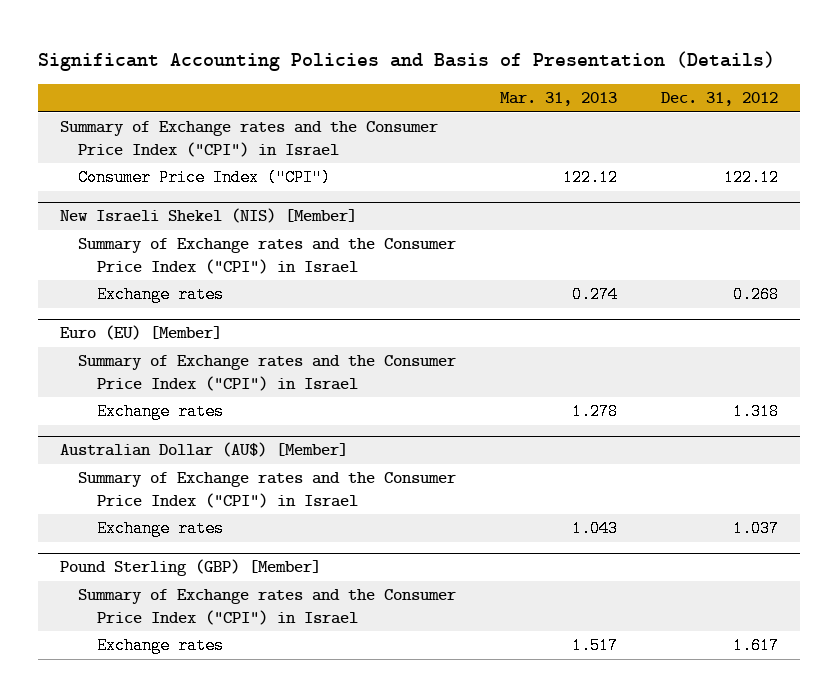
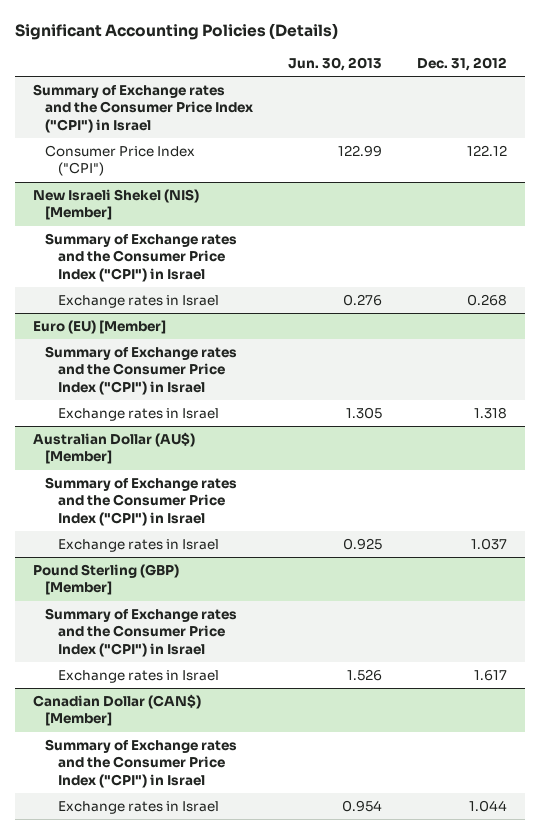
- Significant Accounting Policies and Basis of Presentation (Details)
+ Significant Accounting Policies (Details)
- | Mar. 31, 2013 | Dec. 31, 2012
+ | Jun. 30, 2013 | Dec. 31, 2012
@ New Israeli Shekel (NIS) [Member]
- Exchange rates | 0.274 | 0.268
+ Exchange rates in Israel | 0.276 | 0.268
@ Euro (EU) [Member]
- Exchange rates | 1.278 | 1.318
+ Exchange rates in Israel | 1.305 | 1.318
@ Australian Dollar (AU$) [Member]
- Exchange rates | 1.043 | 1.037
+ Exchange rates in Israel | 0.925 | 1.037
@ Pound Sterling (GBP) [Member]
- Exchange rates | 1.517 | 1.617
+ Exchange rates in Israel | 1.526 | 1.617
+ Canadian Dollar (CAN$) [Member]
+ Summary of Exchange rates and the Consumer Price Index ("CPI") in Israel
+ Exchange rates in Israel | 0.954 | 1.044

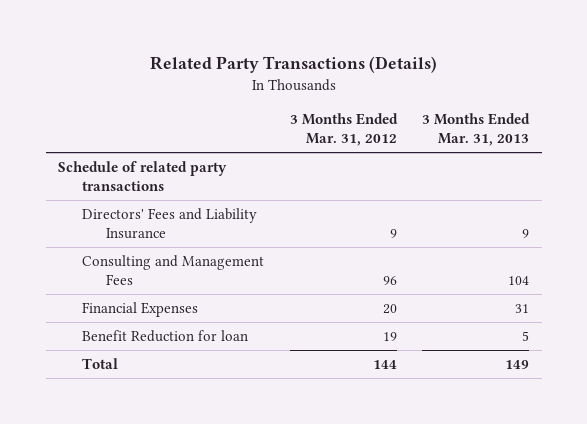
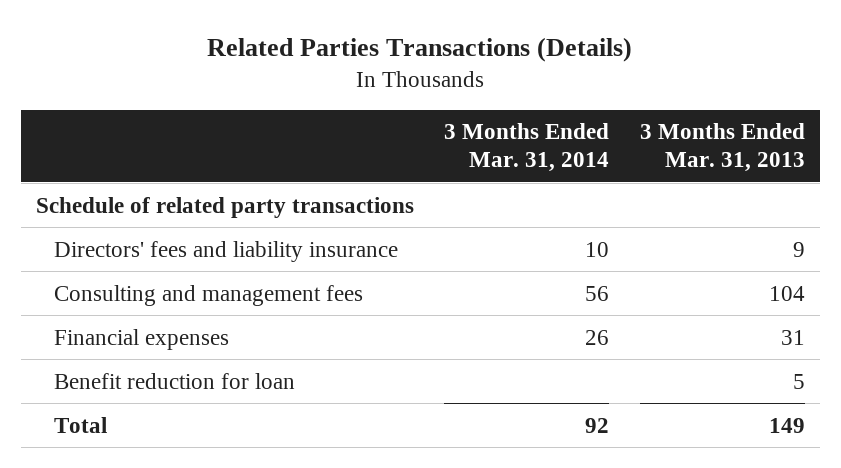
- Related Party Transactions (Details)
+ Related Parties Transactions (Details)
- | 3 Months Ended Mar. 31, 2012 | 3 Months Ended Mar. 31, 2013
+ | 3 Months Ended Mar. 31, 2014 | 3 Months Ended Mar. 31, 2013
- Directors' Fees and Liability Insurance | 9 | 9
- Consulting and Management Fees | 96 | 104
- Financial Expenses | 20 | 31
- Benefit Reduction for loan | 19 | 5
+ Directors' fees and liability insurance | 10 | 9
+ Consulting and management fees | 56 | 104
+ Financial expenses | 26 | 31
+ Benefit reduction for loan | | 5

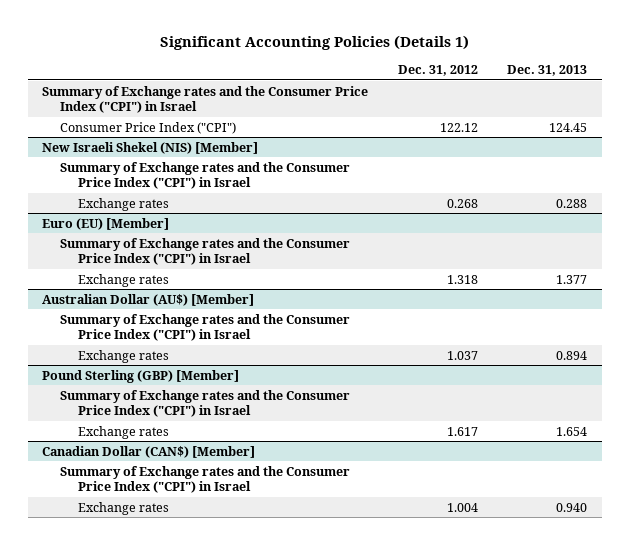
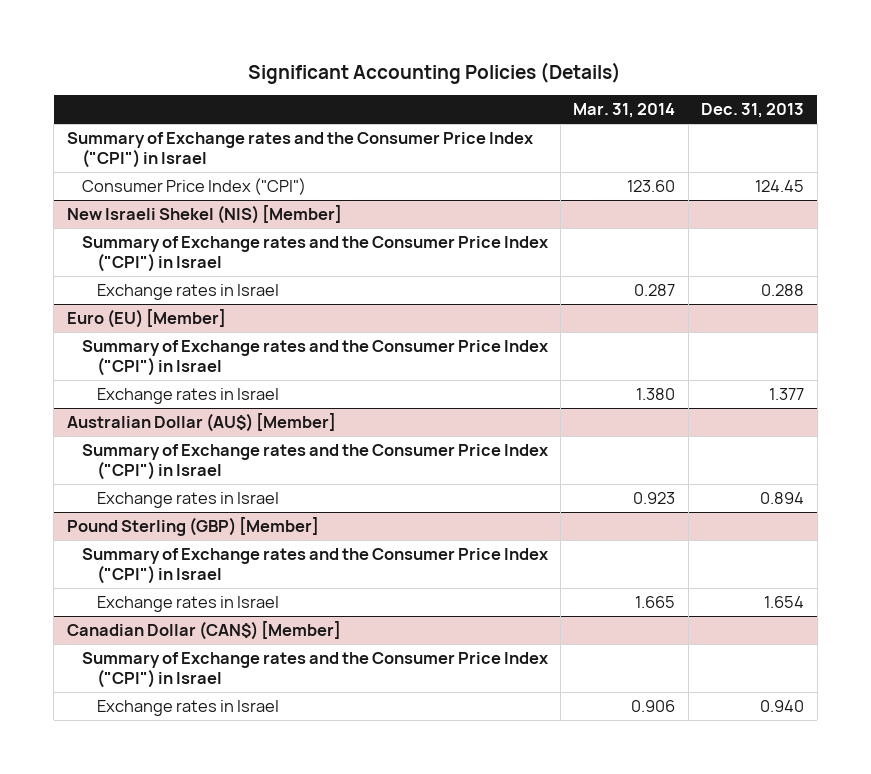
- Significant Accounting Policies (Details 1)
+ Significant Accounting Policies (Details)
- | Dec. 31, 2012 | Dec. 31, 2013
+ | Mar. 31, 2014 | Dec. 31, 2013
@ New Israeli Shekel (NIS) [Member]
- Exchange rates | 0.268 | 0.288
+ Exchange rates in Israel | 0.287 | 0.288
@ Euro (EU) [Member]
- Exchange rates | 1.318 | 1.377
+ Exchange rates in Israel | 1.380 | 1.377
@ Australian Dollar (AU$) [Member]
- Exchange rates | 1.037 | 0.894
+ Exchange rates in Israel | 0.923 | 0.894
@ Pound Sterling (GBP) [Member]
- Exchange rates | 1.617 | 1.654
+ Exchange rates in Israel | 1.665 | 1.654
@ Canadian Dollar (CAN$) [Member]
- Exchange rates | 1.004 | 0.940
+ Exchange rates in Israel | 0.906 | 0.940

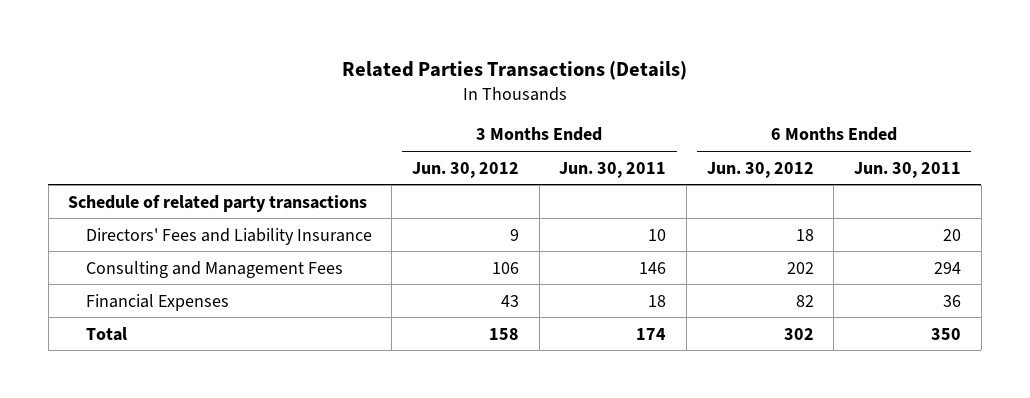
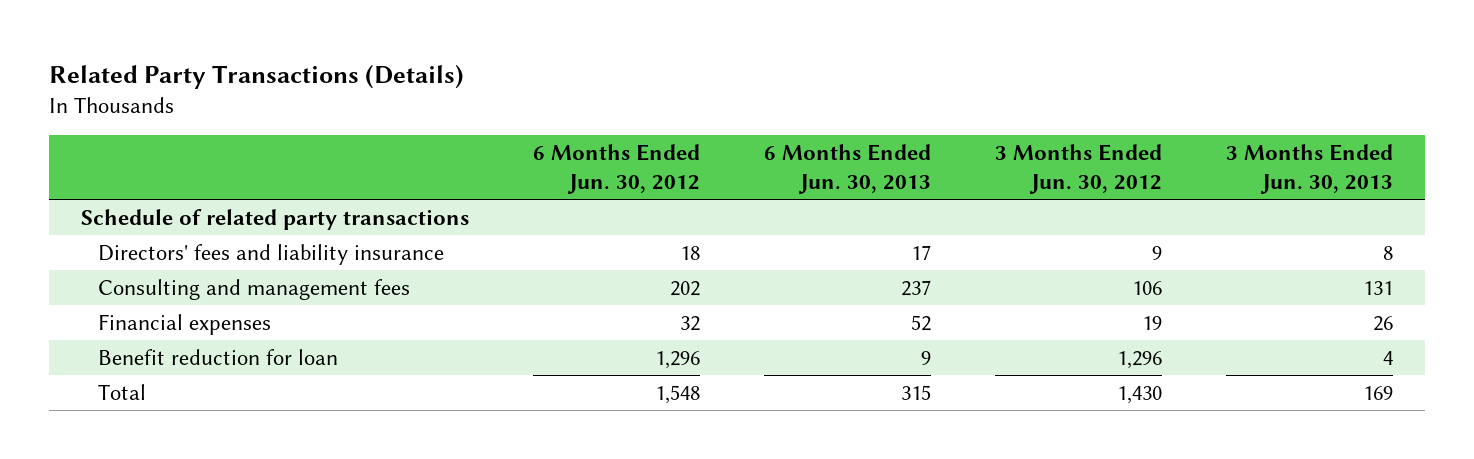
- Related Parties Transactions (Details)
+ Related Party Transactions (Details)
- | 3 Months Ended Jun. 30, 2012 | 3 Months Ended Jun. 30, 2011 | 6 Months Ended Jun. 30, 2012 | 6 Months Ended Jun. 30, 2011
+ | 6 Months Ended Jun. 30, 2012 | 6 Months Ended Jun. 30, 2013 | 3 Months Ended Jun. 30, 2012 | 3 Months Ended Jun. 30, 2013
- Directors' Fees and Liability Insurance | 9 | 10 | 18 | 20
- Consulting and Management Fees | 106 | 146 | 202 | 294
- Financial Expenses | 43 | 18 | 82 | 36
- Total | 158 | 174 | 302 | 350
+ Directors' fees and liability insurance | 18 | 17 | 9 | 8
+ Consulting and management fees | 202 | 237 | 106 | 131
+ Financial expenses | 32 | 52 | 19 | 26
+ Benefit reduction for loan | 1,296 | 9 | 1,296 | 4
+ Total | 1,548 | 315 | 1,430 | 169

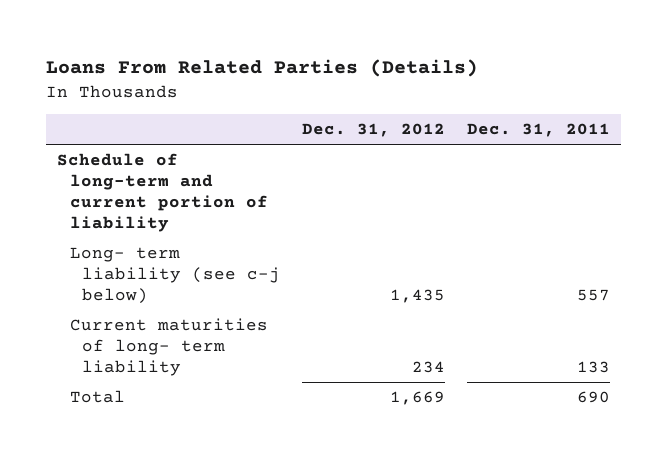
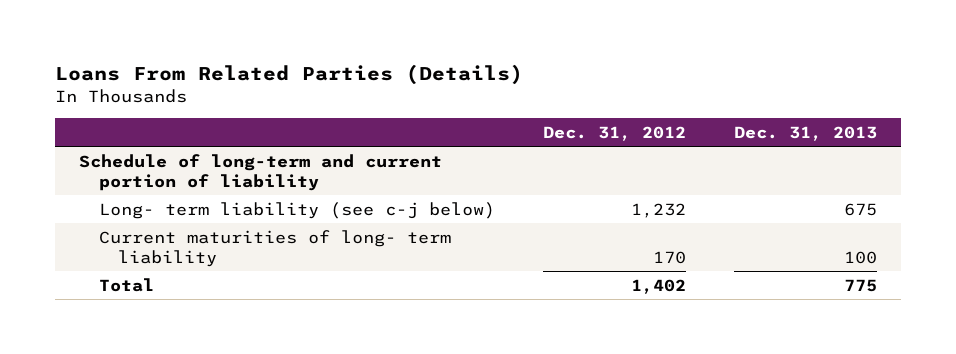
- | Dec. 31, 2012 | Dec. 31, 2011
+ | Dec. 31, 2012 | Dec. 31, 2013
- Long- term liability (see c-j below) | 1,435 | 557
- Current maturities of long- term liability | 234 | 133
- Total | 1,669 | 690
+ Long- term liability (see c-j below) | 1,232 | 675
+ Current maturities of long- term liability | 170 | 100
+ Total | 1,402 | 775

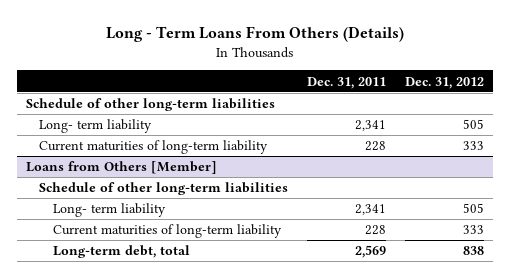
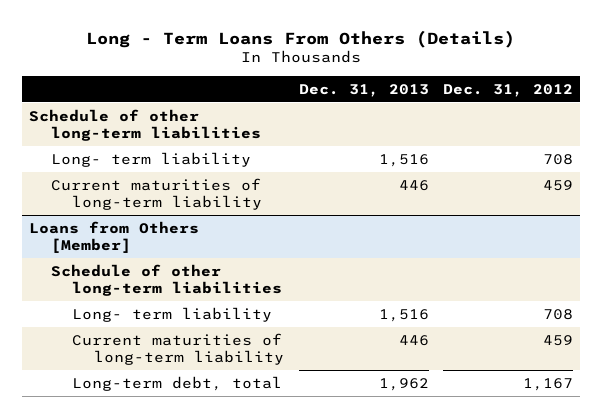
- | Dec. 31, 2011 | Dec. 31, 2012
+ | Dec. 31, 2013 | Dec. 31, 2012
- Long- term liability | 2,341 | 505
- Current maturities of long-term liability | 228 | 333
+ Long- term liability | 1,516 | 708
+ Current maturities of long-term liability | 446 | 459
@ Loans from Others [Member]
- Long- term liability | 2,341 | 505
- Current maturities of long-term liability | 228 | 333
- Long-term debt, total | 2,569 | 838
+ Long- term liability | 1,516 | 708
+ Current maturities of long-term liability | 446 | 459
+ Long-term debt, total | 1,962 | 1,167

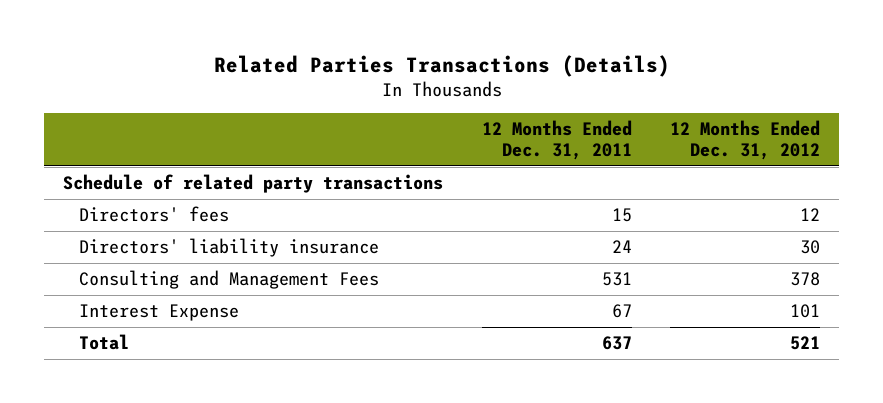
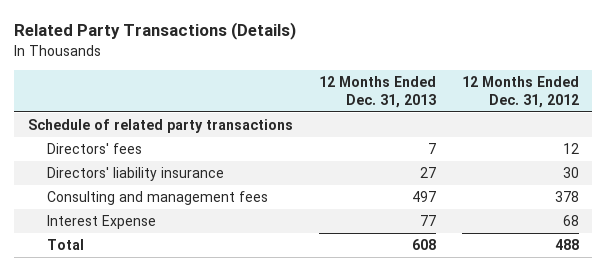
- Related Parties Transactions (Details)
+ Related Party Transactions (Details)
- | 12 Months Ended Dec. 31, 2011 | 12 Months Ended Dec. 31, 2012
+ | 12 Months Ended Dec. 31, 2013 | 12 Months Ended Dec. 31, 2012
- Consulting and Management Fees | 531 | 378
- Interest Expense | 67 | 101
- Total | 637 | 521
+ Consulting and management fees | 497 | 378
+ Interest Expense | 77 | 68
+ Total | 608 | 488

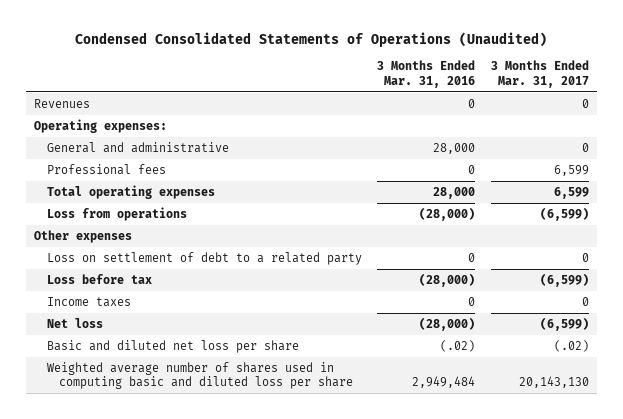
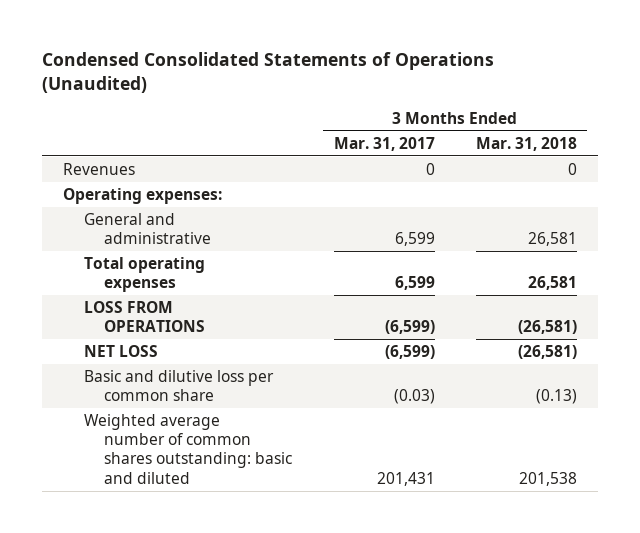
- | 3 Months Ended Mar. 31, 2016 | 3 Months Ended Mar. 31, 2017
+ | 3 Months Ended Mar. 31, 2017 | 3 Months Ended Mar. 31, 2018
- General and administrative | 28,000 | 0
- Professional fees | 0 | 6,599
+ General and administrative | 6,599 | 26,581
- Loss from operations | (28,000) | (6,599)
- Other expenses
- Loss on settlement of debt to a related party | 0 | 0
- Loss before tax | (28,000) | (6,599)
- Income taxes | 0 | 0
- Net loss | (28,000) | (6,599)
- Basic and diluted net loss per share | (.02) | (.02)
- Weighted average number of shares used in computing basic and diluted loss per share | 2,949,484 | 20,143,130
+ LOSS FROM OPERATIONS | (6,599) | (26,581)
+ NET LOSS | (6,599) | (26,581)
+ Basic and dilutive loss per common share | (0.03) | (0.13)
+ Weighted average number of common shares outstanding: basic and diluted | 201,431 | 201,538

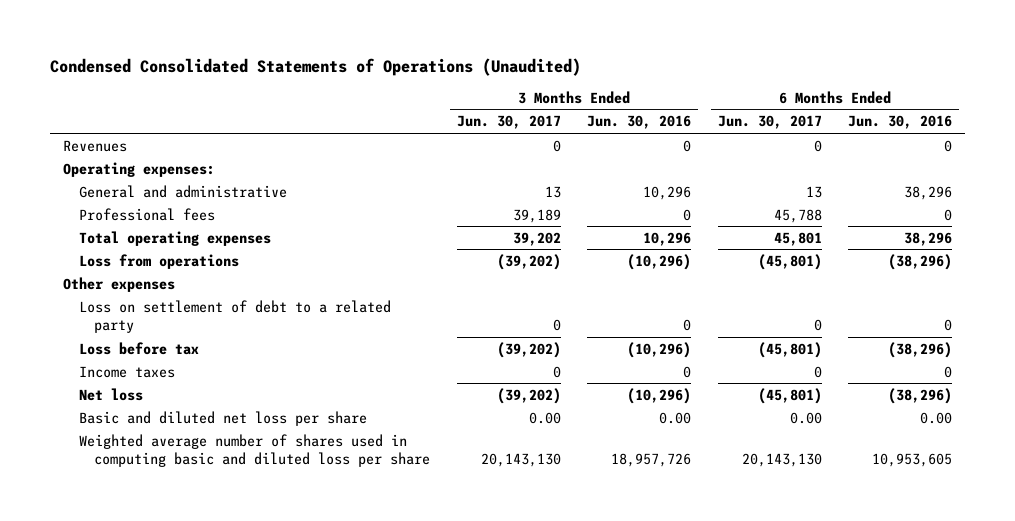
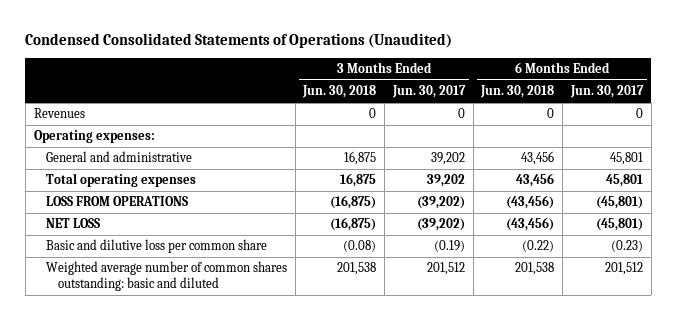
- | 3 Months Ended Jun. 30, 2017 | 3 Months Ended Jun. 30, 2016 | 6 Months Ended Jun. 30, 2017 | 6 Months Ended Jun. 30, 2016
+ | 3 Months Ended Jun. 30, 2018 | 3 Months Ended Jun. 30, 2017 | 6 Months Ended Jun. 30, 2018 | 6 Months Ended Jun. 30, 2017
- General and administrative | 13 | 10,296 | 13 | 38,296
- Professional fees | 39,189 | 0 | 45,788 | 0
+ General and administrative | 16,875 | 39,202 | 43,456 | 45,801
- Loss from operations | (39,202) | (10,296) | (45,801) | (38,296)
- Other expenses
- Loss on settlement of debt to a related party | 0 | 0 | 0 | 0
- Loss before tax | (39,202) | (10,296) | (45,801) | (38,296)
- Income taxes | 0 | 0 | 0 | 0
- Net loss | (39,202) | (10,296) | (45,801) | (38,296)
- Basic and diluted net loss per share | 0.00 | 0.00 | 0.00 | 0.00
- Weighted average number of shares used in computing basic and diluted loss per share | 20,143,130 | 18,957,726 | 20,143,130 | 10,953,605
+ LOSS FROM OPERATIONS | (16,875) | (39,202) | (43,456) | (45,801)
+ NET LOSS | (16,875) | (39,202) | (43,456) | (45,801)
+ Basic and dilutive loss per common share | (0.08) | (0.19) | (0.22) | (0.23)
+ Weighted average number of common shares outstanding: basic and diluted | 201,538 | 201,512 | 201,538 | 201,512

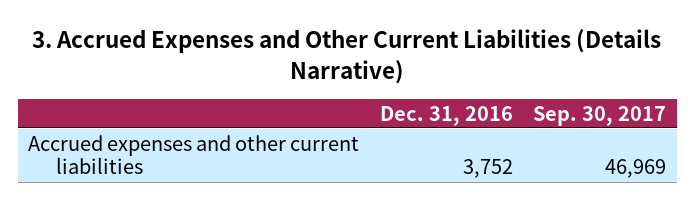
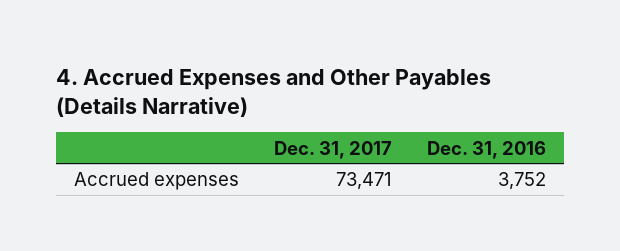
- 3. Accrued Expenses and Other Current Liabilities (Details Narrative)
+ 4. Accrued Expenses and Other Payables (Details Narrative)
- | Dec. 31, 2016 | Sep. 30, 2017
+ | Dec. 31, 2017 | Dec. 31, 2016
- Accrued expenses and other current liabilities | 3,752 | 46,969
+ Accrued expenses | 73,471 | 3,752

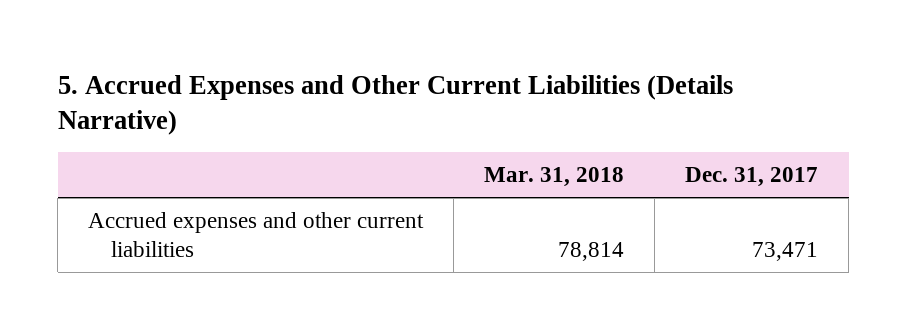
- 4. Accrued Expenses and Other Payables (Details Narrative)
+ 5. Accrued Expenses and Other Current Liabilities (Details Narrative)
- | Dec. 31, 2017 | Dec. 31, 2016
+ | Mar. 31, 2018 | Dec. 31, 2017
- Accrued expenses | 73,471 | 3,752
+ Accrued expenses and other current liabilities | 78,814 | 73,471

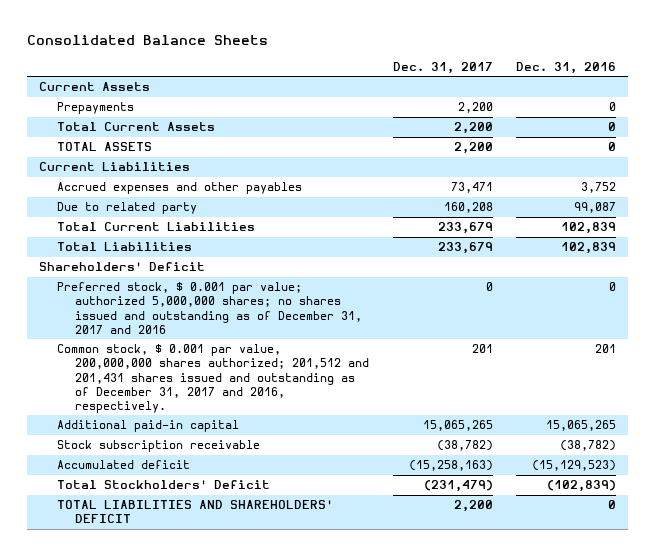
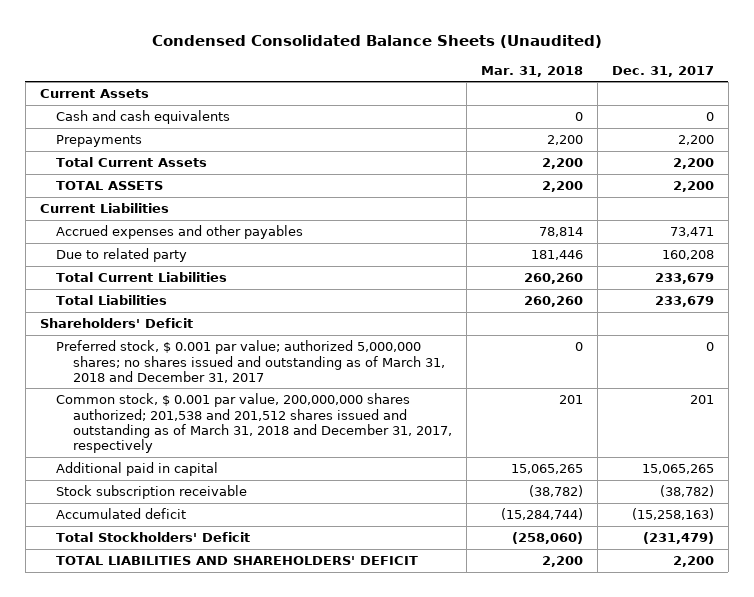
- Consolidated Balance Sheets
+ Condensed Consolidated Balance Sheets (Unaudited)
- | Dec. 31, 2017 | Dec. 31, 2016
+ | Mar. 31, 2018 | Dec. 31, 2017
+ Cash and cash equivalents | 0 | 0
- Preferred stock, $ 0.001 par value; authorized 5,000,000 shares; no shares issued and outstanding as of December 31, 2017 and 2016 | 0 | 0
- Common stock, $ 0.001 par value, 200,000,000 shares authorized; 201,512 and 201,431 shares issued and outstanding as of December 31, 2017 and 2016, respectively. | 201 | 201
- Additional paid-in capital | 15,065,265 | 15,065,265
+ Preferred stock, $ 0.001 par value; authorized 5,000,000 shares; no shares issued and outstanding as of March 31, 2018 and December 31, 2017 | 0 | 0
+ Common stock, $ 0.001 par value, 200,000,000 shares authorized; 201,538 and 201,512 shares issued and outstanding as of March 31, 2018 and December 31, 2017, respectively | 201 | 201
+ Additional paid in capital | 15,065,265 | 15,065,265

